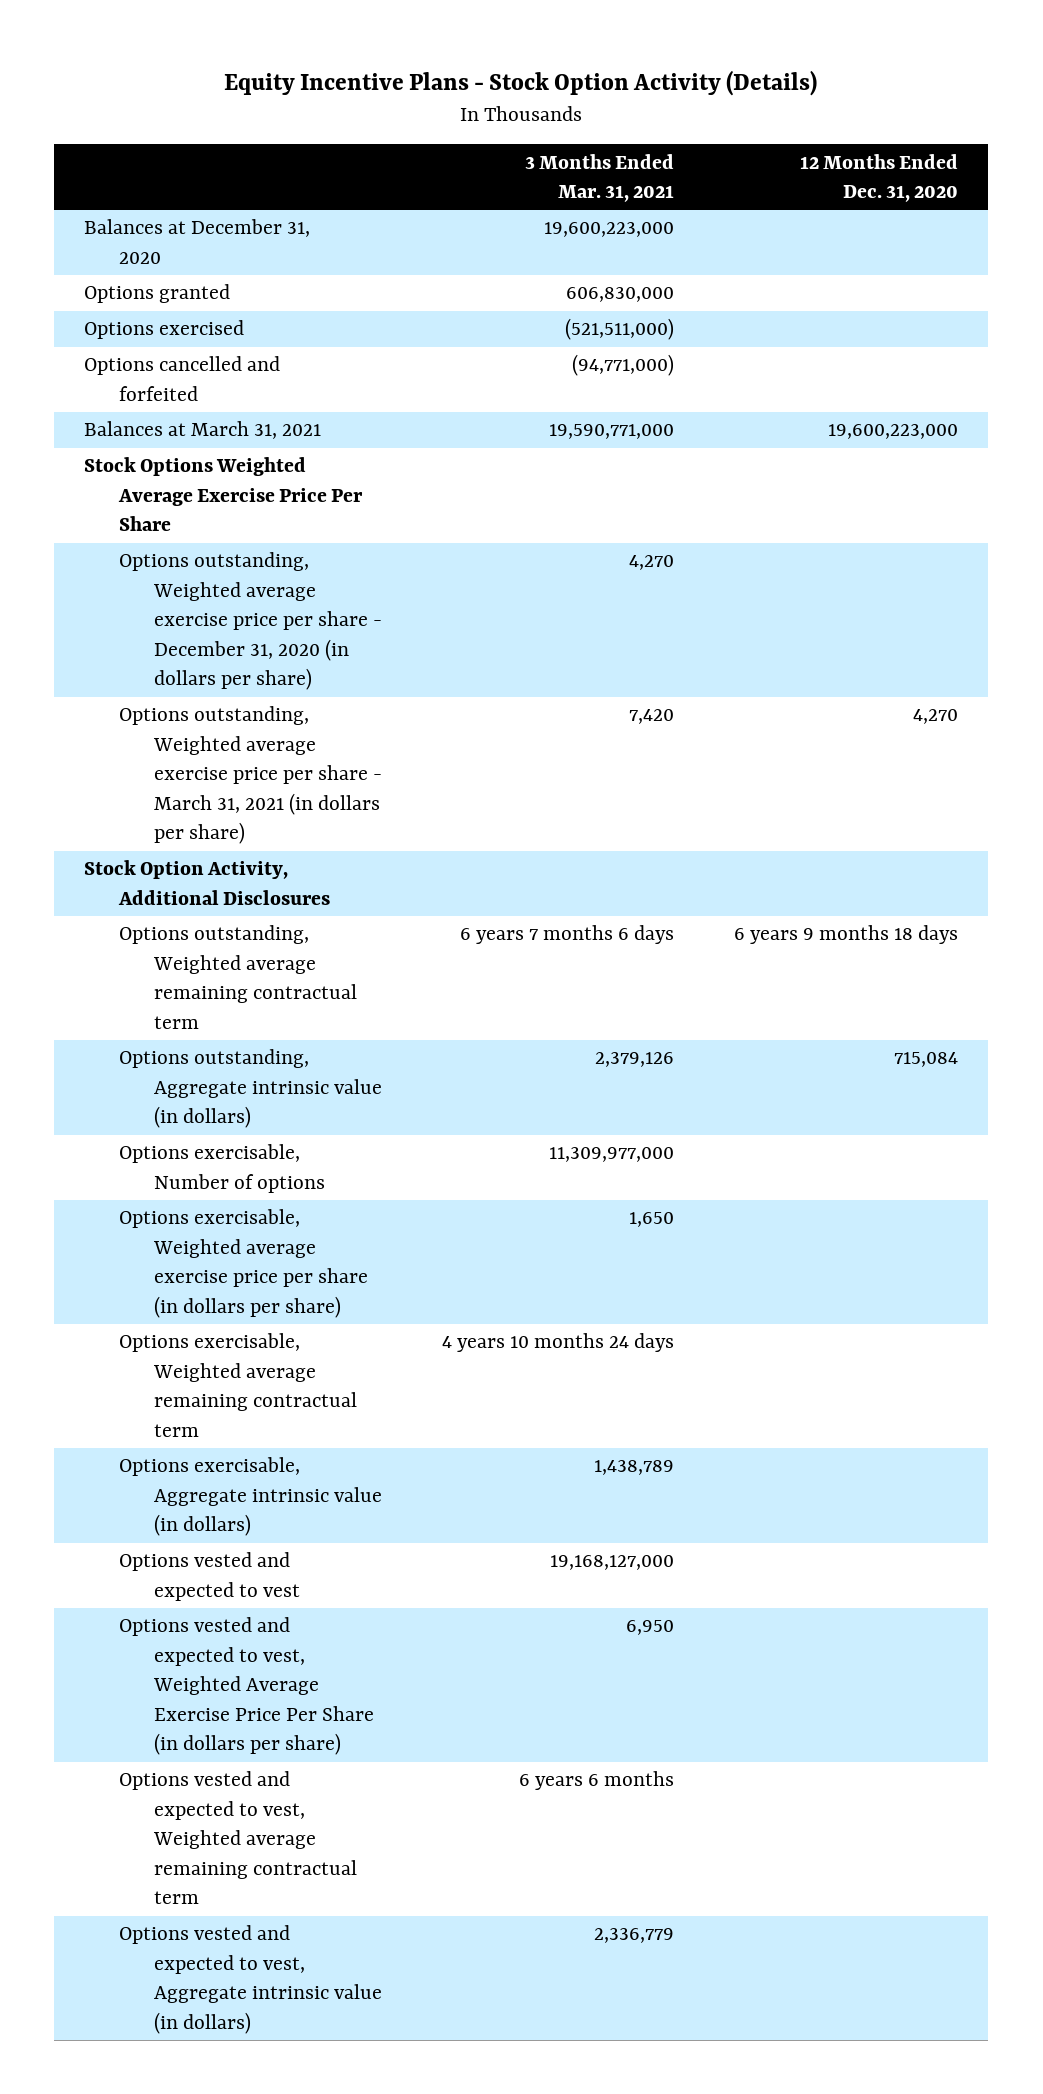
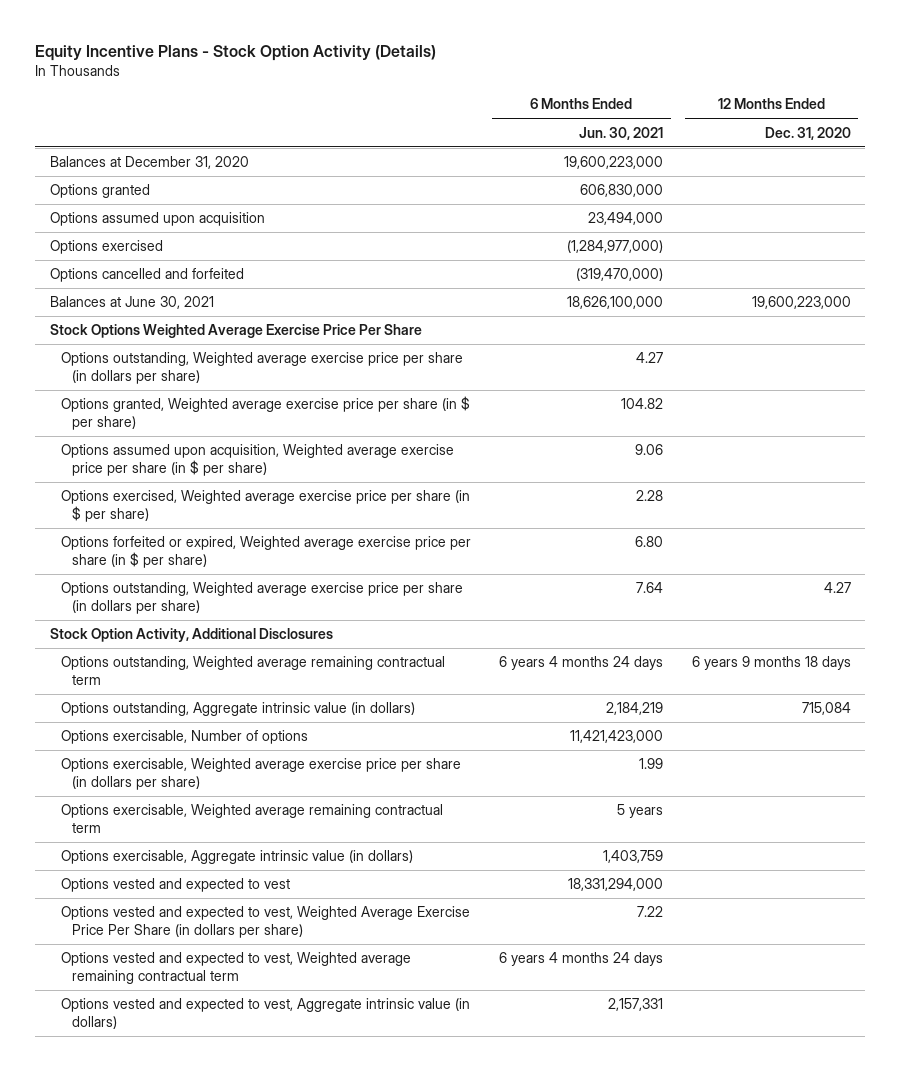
- | 3 Months Ended Mar. 31, 2021 | 12 Months Ended Dec. 31, 2020
+ | 6 Months Ended Jun. 30, 2021 | 12 Months Ended Dec. 31, 2020
+ Options assumed upon acquisition | 23,494,000 |
- Balances at March 31, 2021 | 19,590,771,000 | 19,600,223,000
+ Balances at June 30, 2021 | 18,626,100,000 | 19,600,223,000
- Options outstanding, Weighted average exercise price per share - December 31, 2020 (in dollars per share) | 4,270 |
- Options outstanding, Weighted average exercise price per share - March 31, 2021 (in dollars per share) | 7,420 | 4,270
+ Options outstanding, Weighted average exercise price per share (in dollars per share) | 4.27 |
+ Options granted, Weighted average exercise price per share (in $ per share) | 104.82 |
+ Options assumed upon acquisition, Weighted average exercise price per share (in $ per share) | 9.06 |
+ Options exercised, Weighted average exercise price per share (in $ per share) | 2.28 |
+ Options forfeited or expired, Weighted average exercise price per share (in $ per share) | 6.80 |
+ Options outstanding, Weighted average exercise price per share (in dollars per share) | 7.64 | 4.27

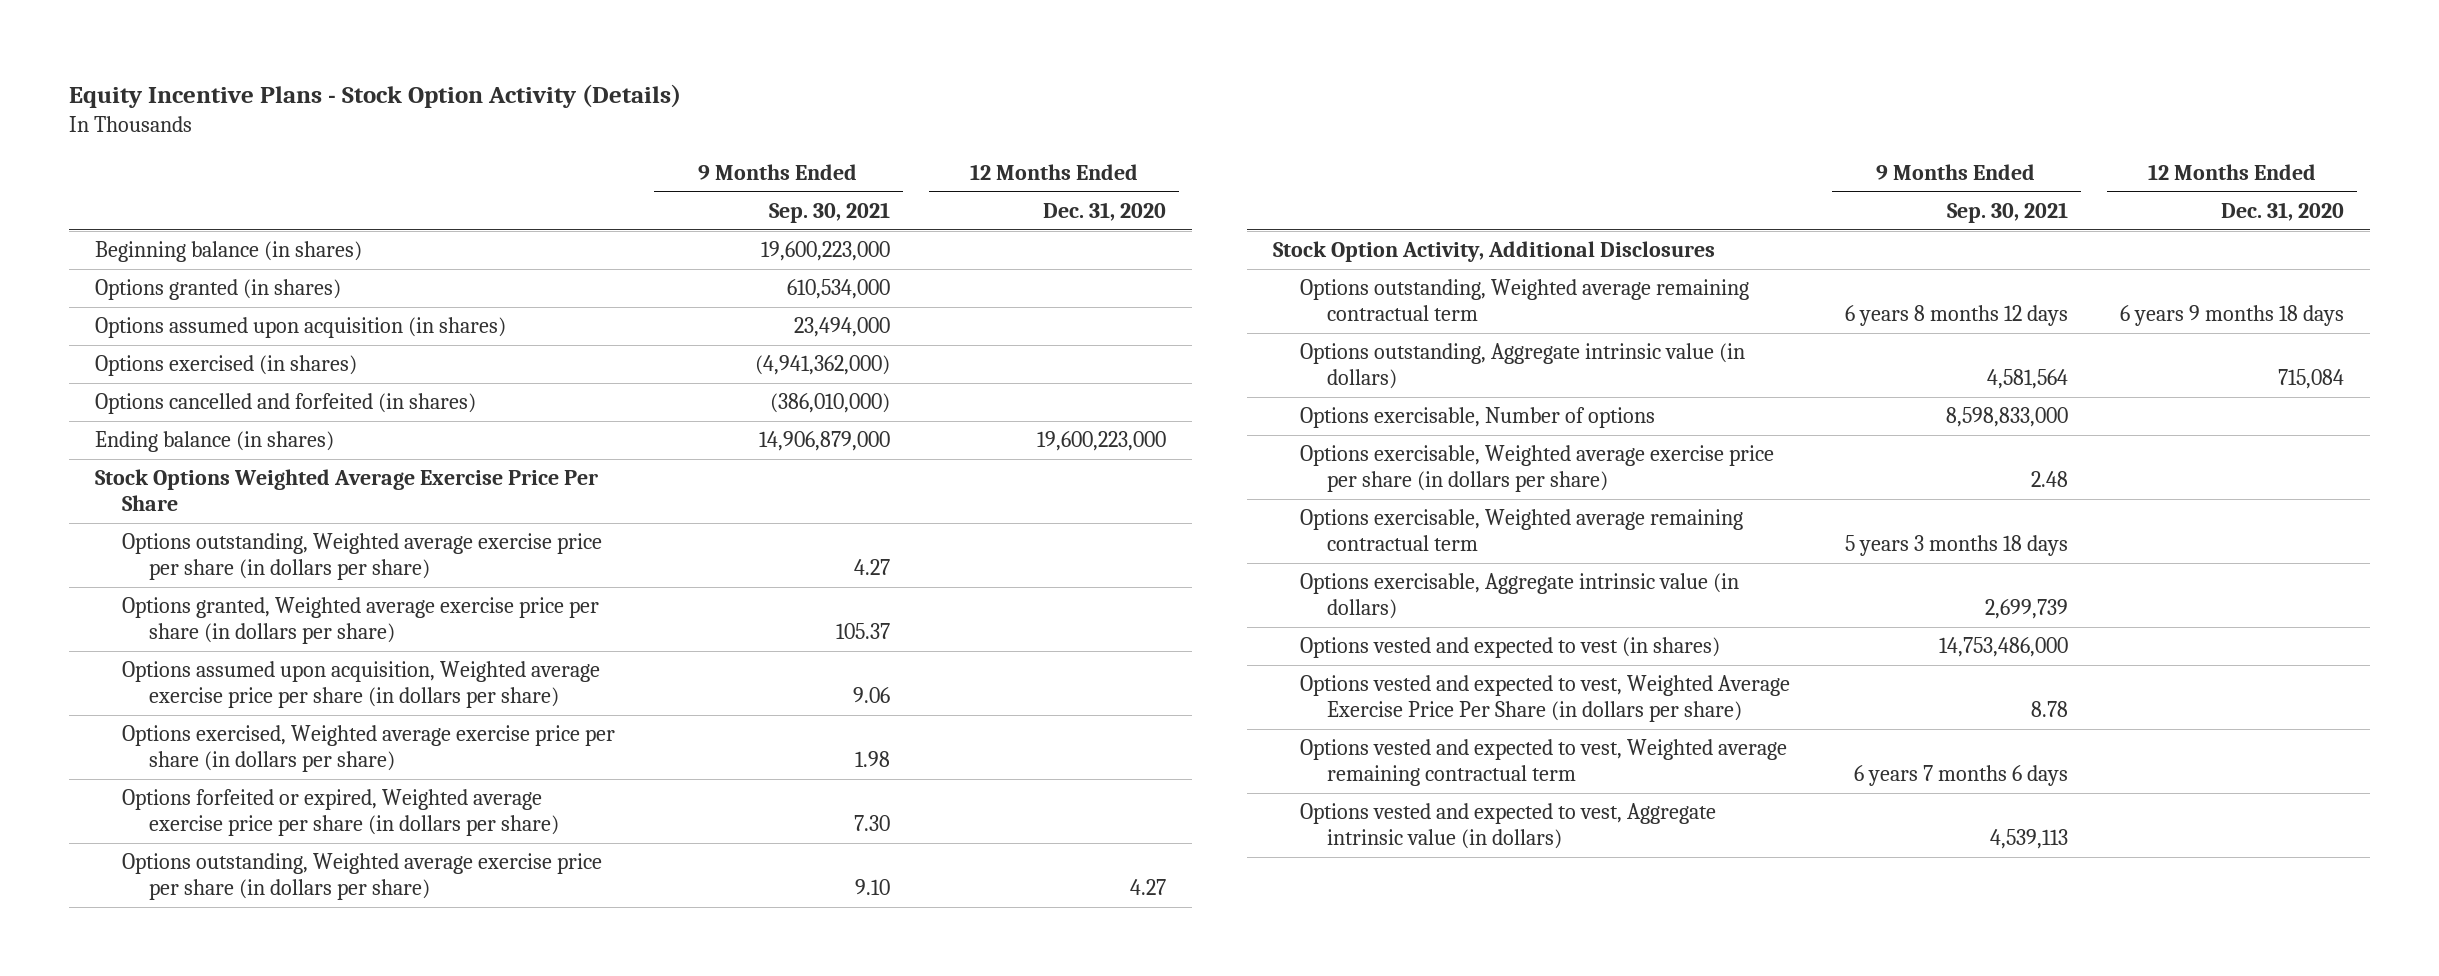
- | 6 Months Ended Jun. 30, 2021 | 12 Months Ended Dec. 31, 2020
+ | 9 Months Ended Sep. 30, 2021 | 12 Months Ended Dec. 31, 2020
- Balances at December 31, 2020 | 19,600,223,000 |
- Options granted | 606,830,000 |
- Options assumed upon acquisition | 23,494,000 |
- Options exercised | (1,284,977,000) |
- Options cancelled and forfeited | (319,470,000) |
- Balances at June 30, 2021 | 18,626,100,000 | 19,600,223,000
+ Beginning balance (in shares) | 19,600,223,000 |
+ Options granted (in shares) | 610,534,000 |
+ Options assumed upon acquisition (in shares) | 23,494,000 |
+ Options exercised (in shares) | (4,941,362,000) |
+ Options cancelled and forfeited (in shares) | (386,010,000) |
+ Ending balance (in shares) | 14,906,879,000 | 19,600,223,000
- Options granted, Weighted average exercise price per share (in $ per share) | 104.82 |
- Options assumed upon acquisition, Weighted average exercise price per share (in $ per share) | 9.06 |
- Options exercised, Weighted average exercise price per share (in $ per share) | 2.28 |
- Options forfeited or expired, Weighted average exercise price per share (in $ per share) | 6.80 |
+ Options granted, Weighted average exercise price per share (in dollars per share) | 105.37 |
+ Options assumed upon acquisition, Weighted average exercise price per share (in dollars per share) | 9.06 |
+ Options exercised, Weighted average exercise price per share (in dollars per share) | 1.98 |
+ Options forfeited or expired, Weighted average exercise price per share (in dollars per share) | 7.30 |
- Options vested and expected to vest | 18,331,294,000 |
+ Options vested and expected to vest (in shares) | 14,753,486,000 |

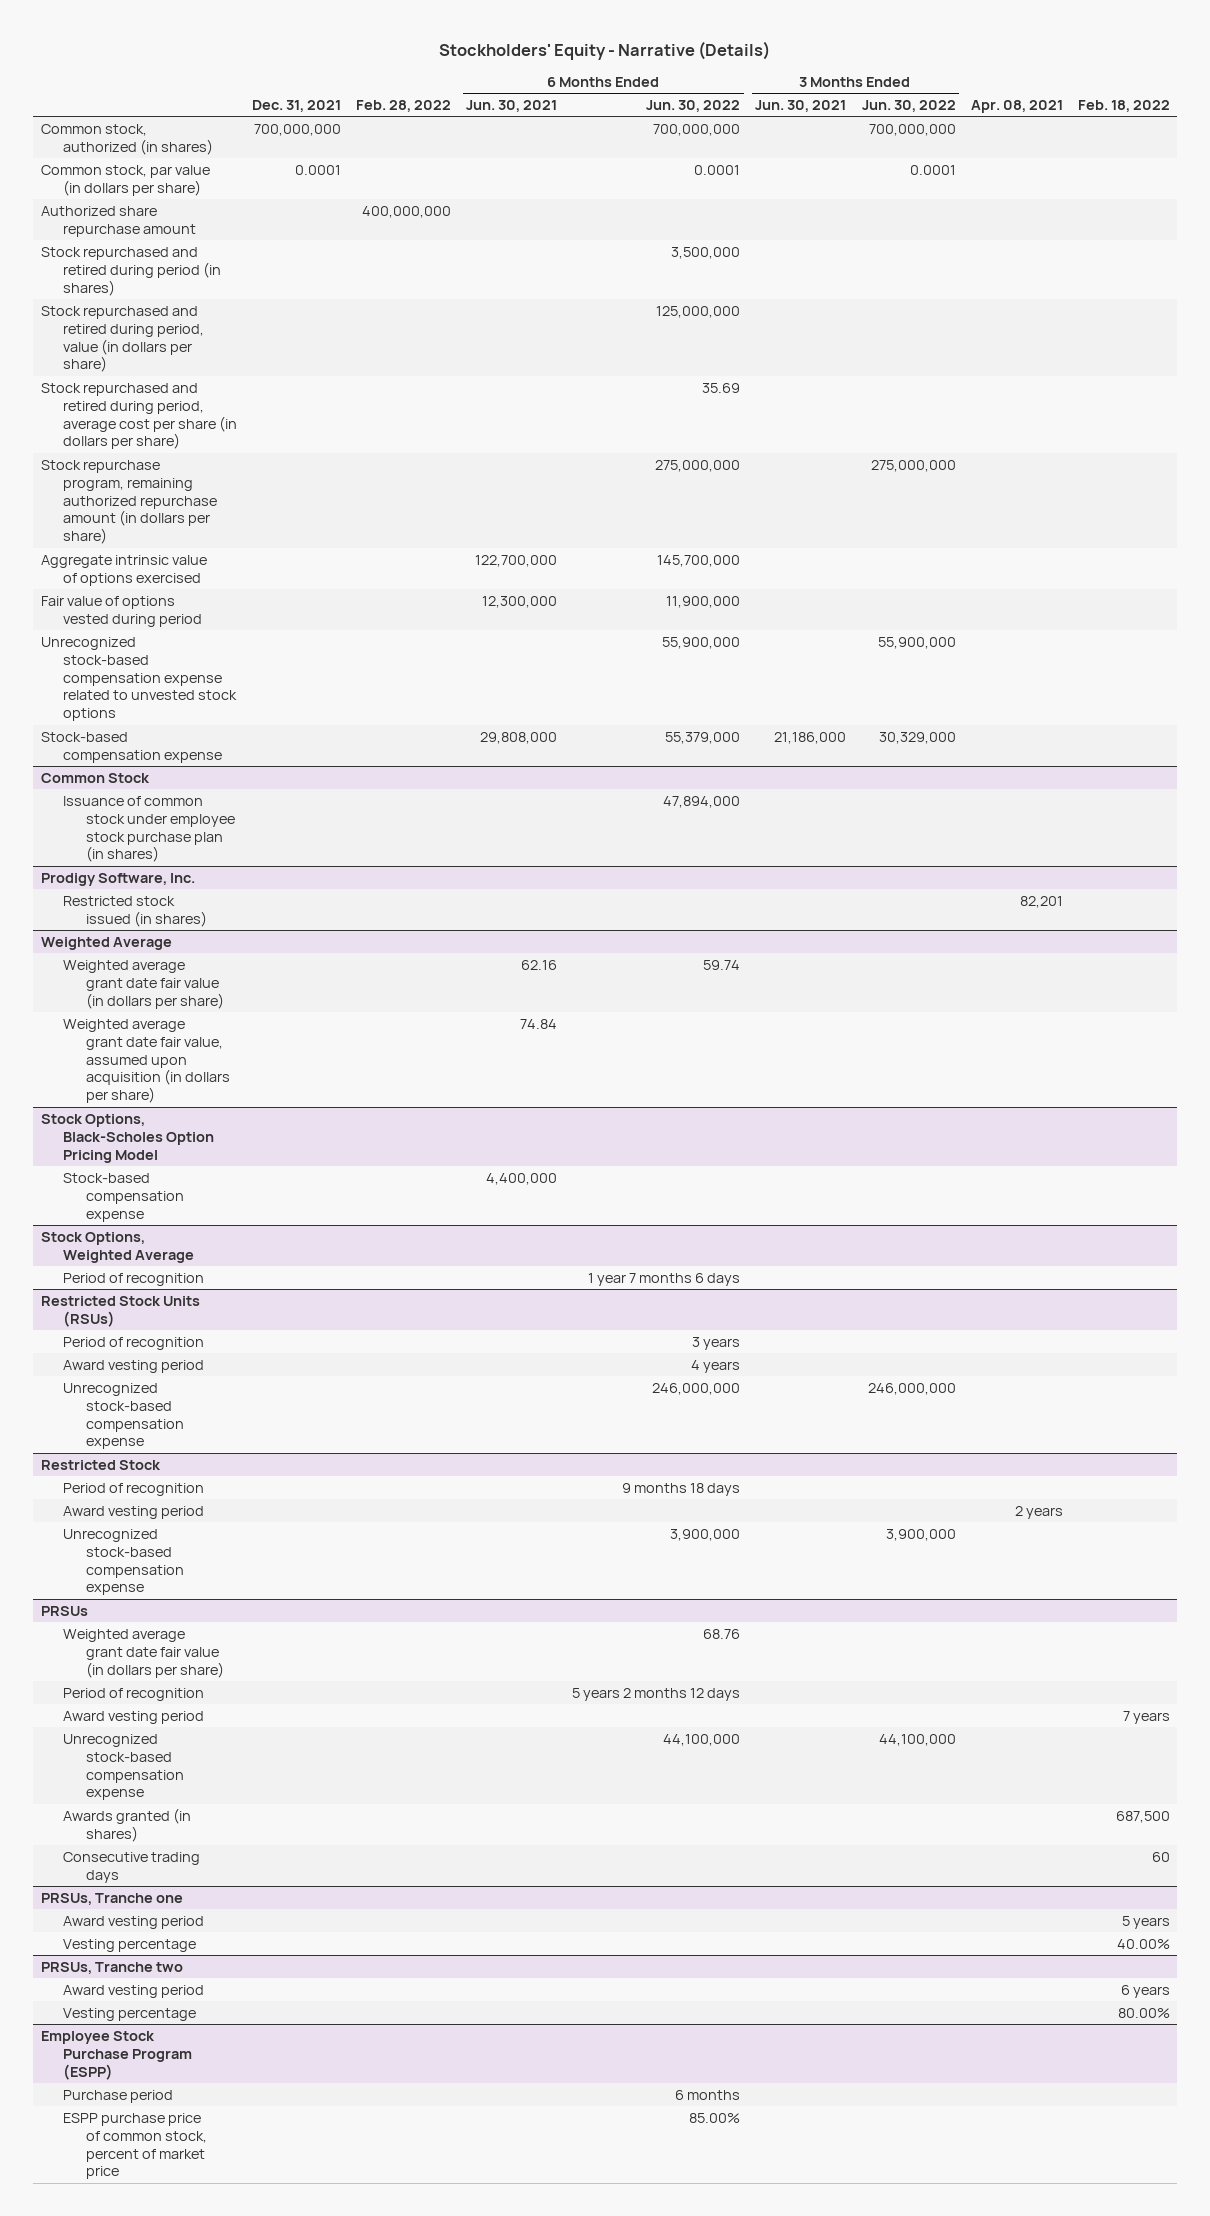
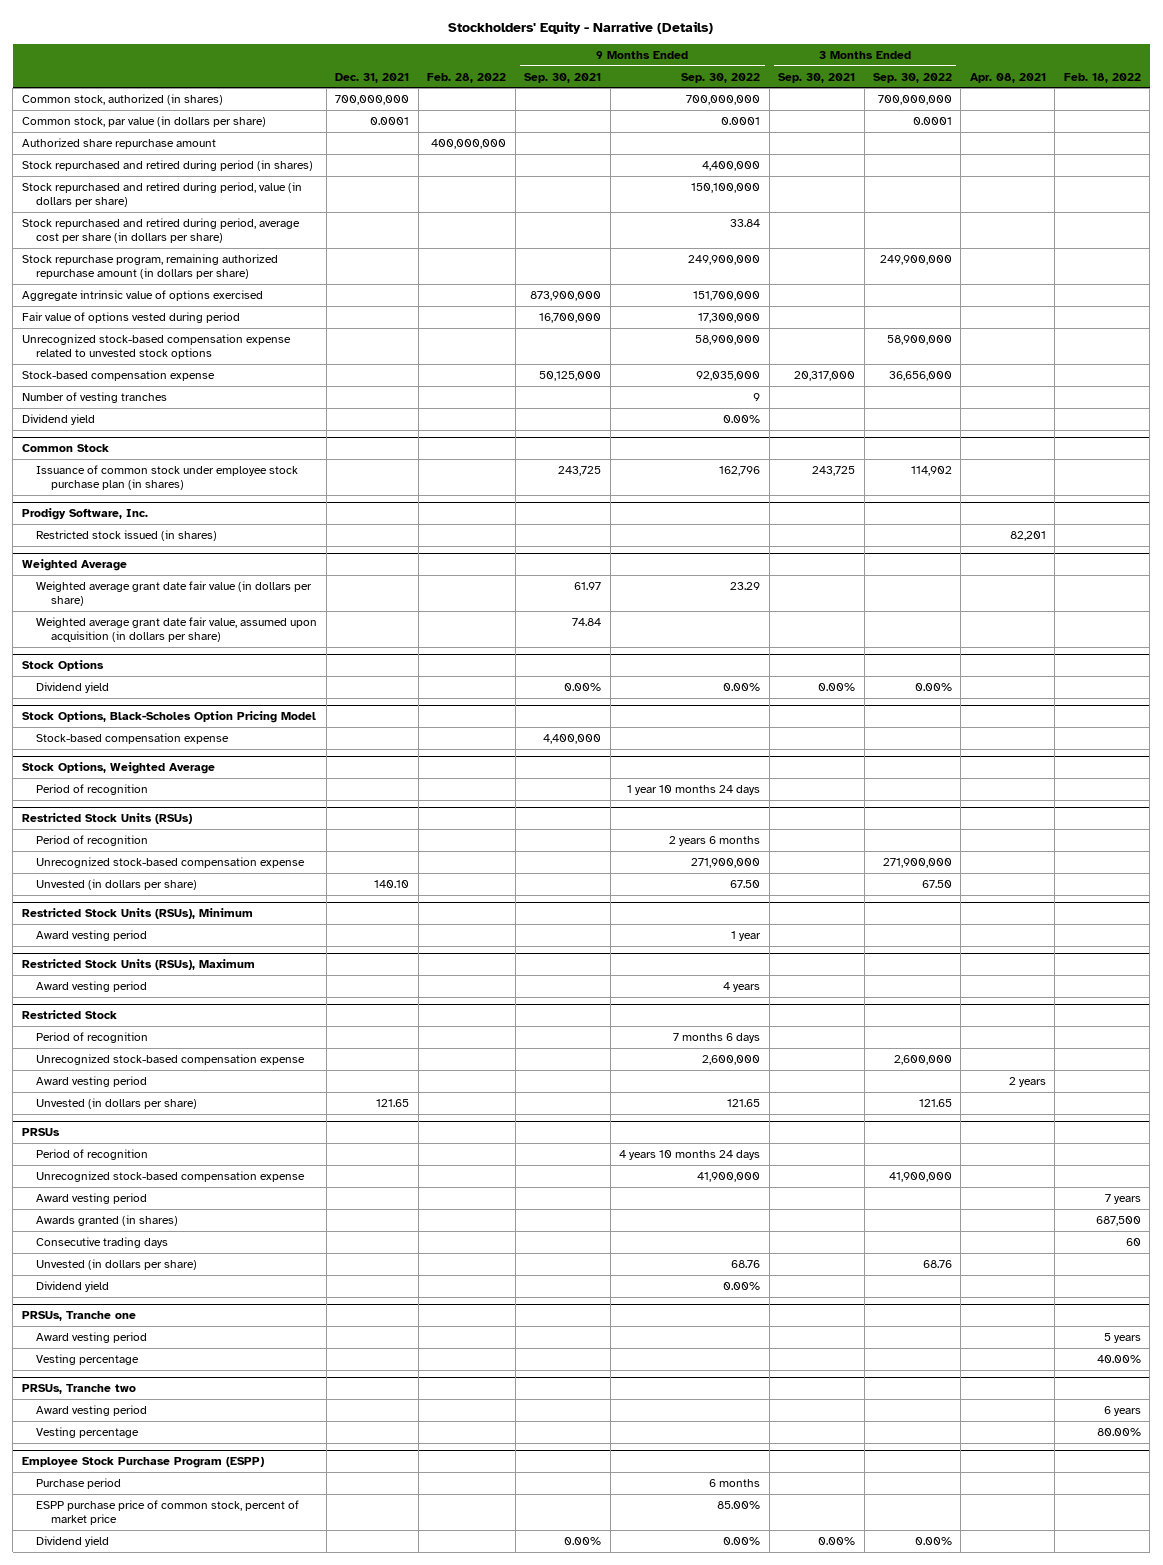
- | Dec. 31, 2021 | Feb. 28, 2022 | 6 Months Ended Jun. 30, 2021 | 6 Months Ended Jun. 30, 2022 | 3 Months Ended Jun. 30, 2021 | 3 Months Ended Jun. 30, 2022 | Apr. 08, 2021 | Feb. 18, 2022
+ | Dec. 31, 2021 | Feb. 28, 2022 | 9 Months Ended Sep. 30, 2021 | 9 Months Ended Sep. 30, 2022 | 3 Months Ended Sep. 30, 2021 | 3 Months Ended Sep. 30, 2022 | Apr. 08, 2021 | Feb. 18, 2022
+ Number of vesting tranches | | | | 9 | | | |
+ Dividend yield | | | | 0.00% | | | |
+ Stock Options
+ Dividend yield | | | 0.00% | 0.00% | 0.00% | 0.00% | |
@ Restricted Stock Units (RSUs)
- Award vesting period | | | | 4 years | | | |
+ Unvested (in dollars per share) | 140.10 | | | 67.50 | | 67.50 | |
+ Restricted Stock Units (RSUs), Minimum
+ Award vesting period | | | | 1 year | | | |
+ Restricted Stock Units (RSUs), Maximum
+ Award vesting period | | | | 4 years | | | |
@ Restricted Stock
moved down: Award vesting period | | | | | | | 2 years |
+ Unvested (in dollars per share) | 121.65 | | | 121.65 | | 121.65 | |
@ PRSUs
- Weighted average grant date fair value (in dollars per share) | | | | 68.76 | | | |
moved down: Award vesting period | | | | | | | | 7 years
+ Unvested (in dollars per share) | | | | 68.76 | | 68.76 | |
+ Dividend yield | | | | 0.00% | | | |
@ Employee Stock Purchase Program (ESPP)
+ Dividend yield | | | 0.00% | 0.00% | 0.00% | 0.00% | |

